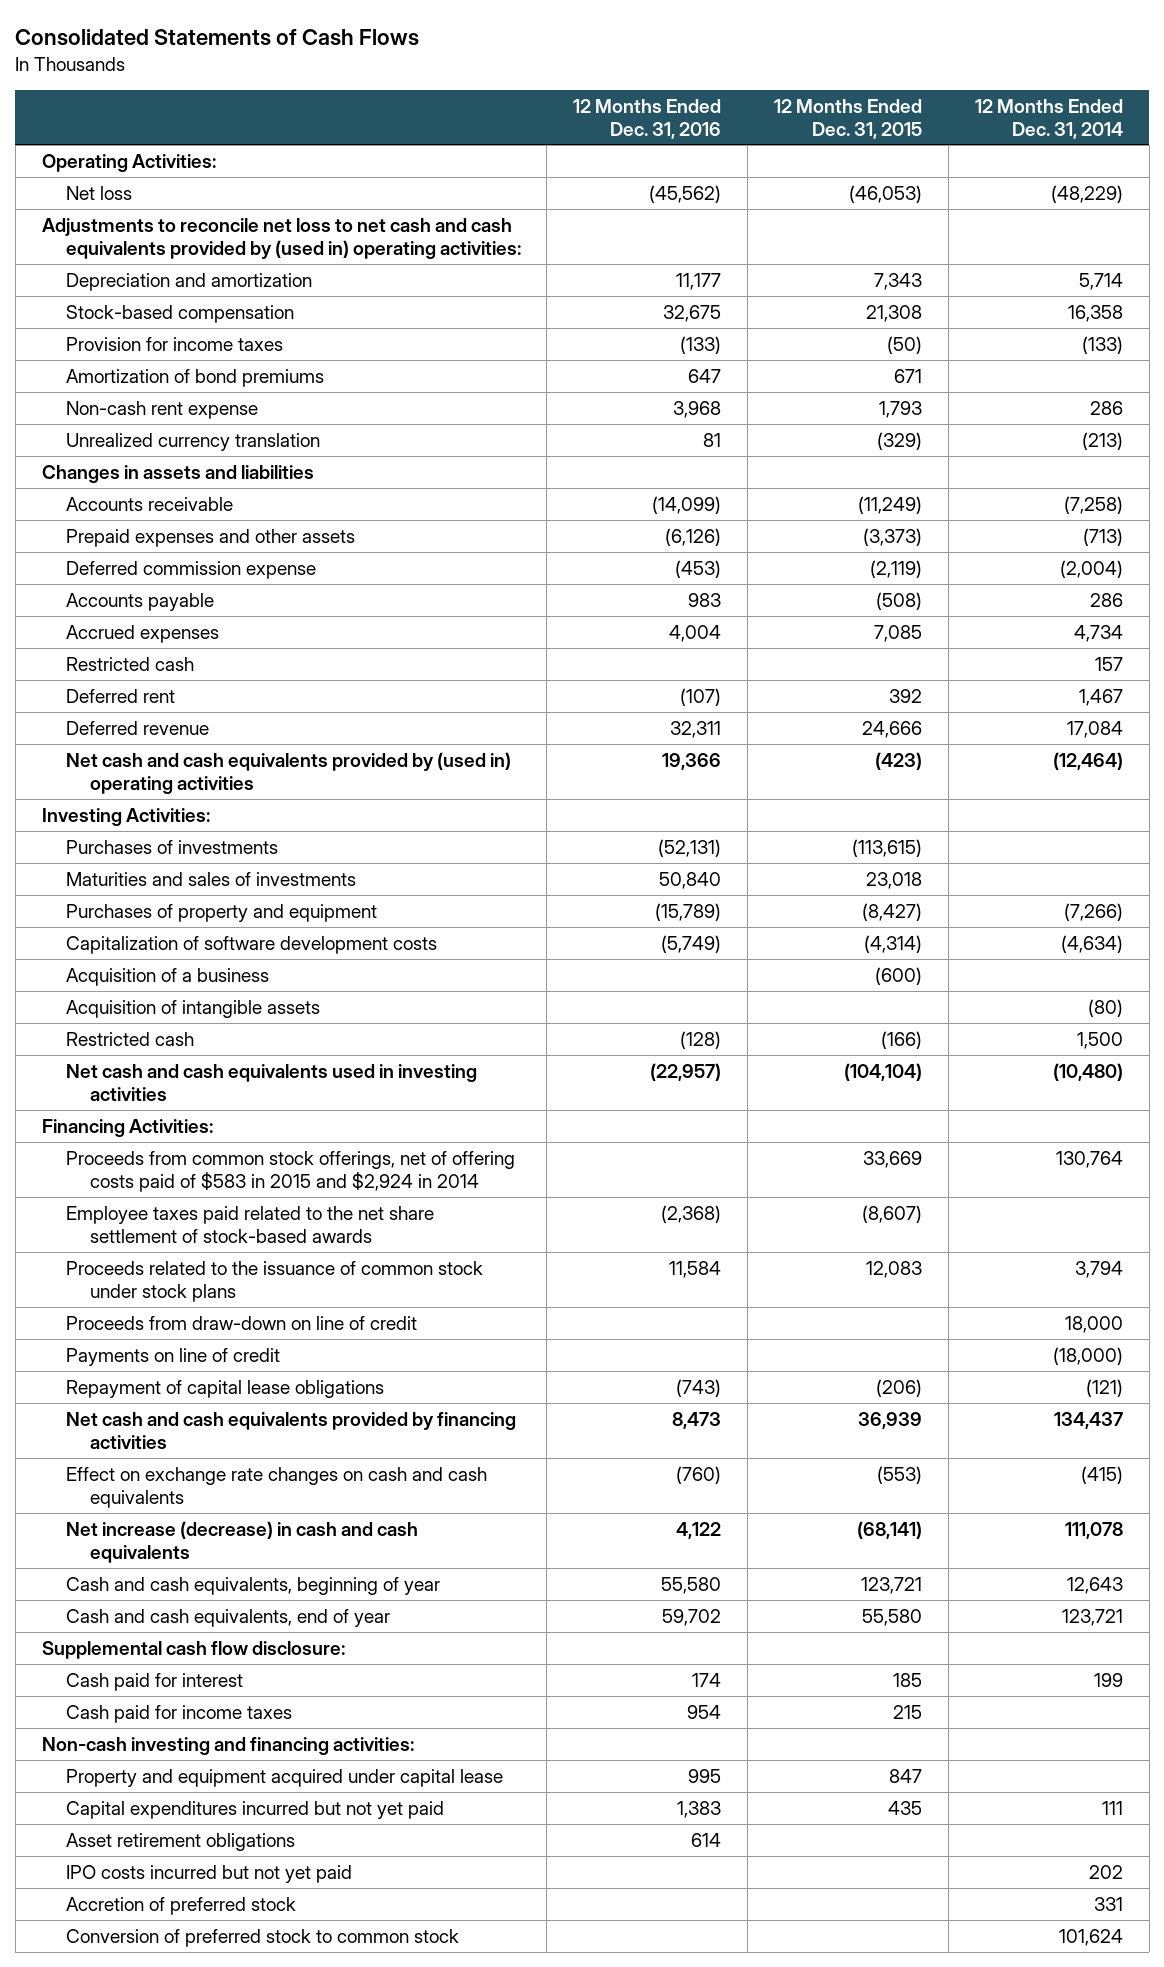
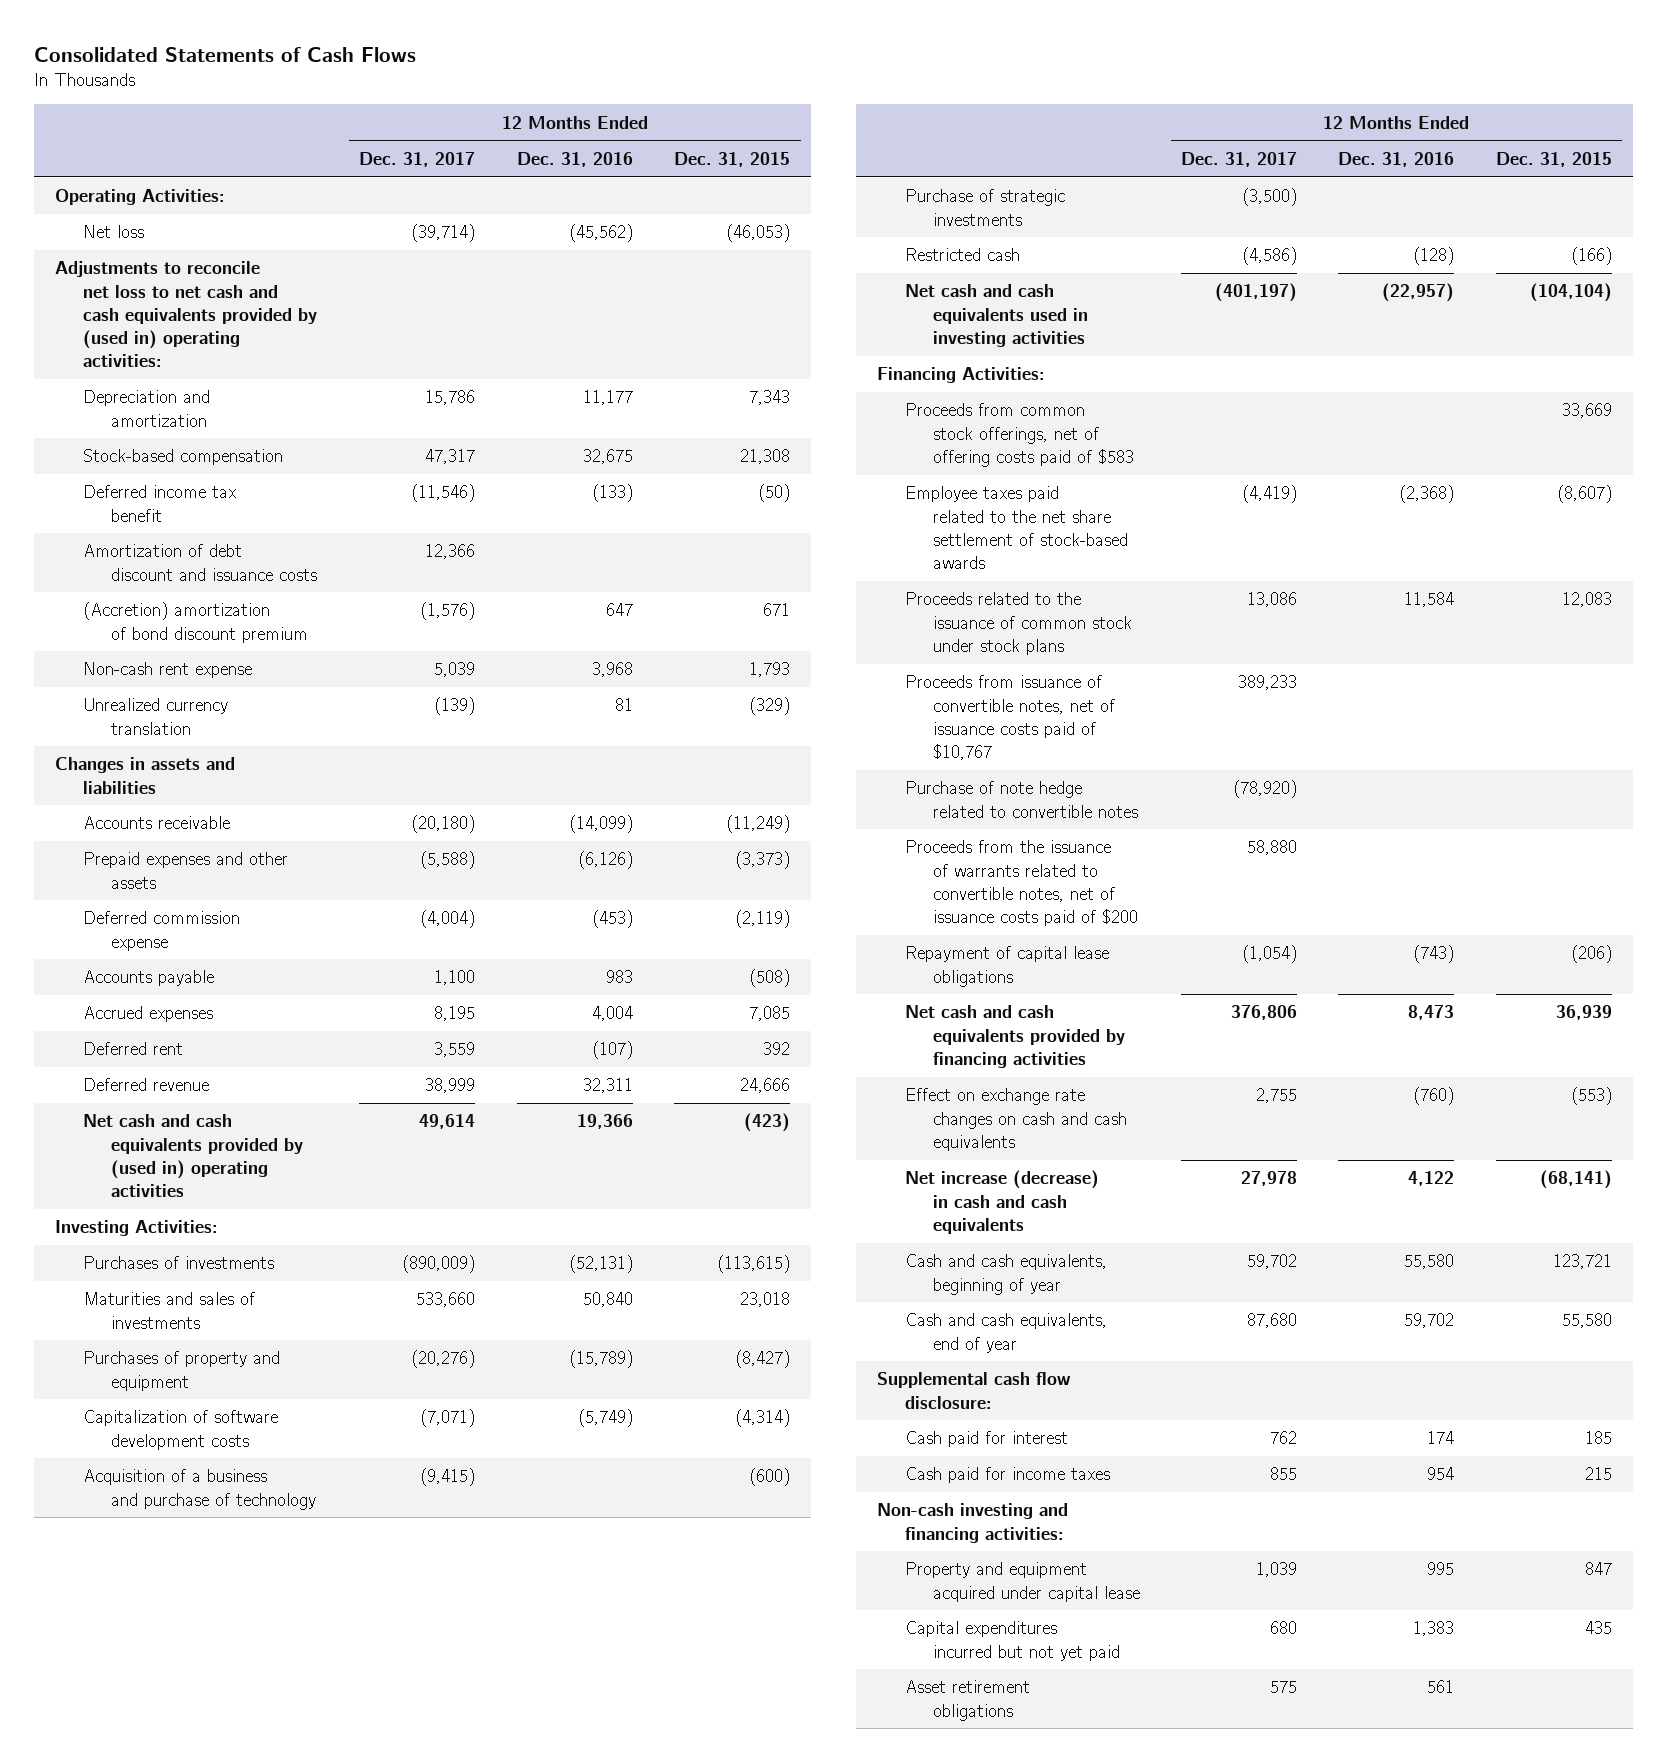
- | 12 Months Ended Dec. 31, 2016 | 12 Months Ended Dec. 31, 2015 | 12 Months Ended Dec. 31, 2014
+ | 12 Months Ended Dec. 31, 2017 | 12 Months Ended Dec. 31, 2016 | 12 Months Ended Dec. 31, 2015
- Provision for income taxes | (133) | (50) | (133)
- Amortization of bond premiums | 647 | 671 |
+ Deferred income tax benefit | (11,546) | (133) | (50)
+ Amortization of debt discount and issuance costs | 12,366 | |
+ (Accretion) amortization of bond discount premium | (1,576) | 647 | 671
- Restricted cash | | | 157
- Acquisition of a business | | (600) |
- Acquisition of intangible assets | | | (80)
+ Acquisition of a business and purchase of technology | (9,415) | | (600)
+ Purchase of strategic investments | (3,500) | |
- Proceeds from common stock offerings, net of offering costs paid of $583 in 2015 and $2,924 in 2014 | | 33,669 | 130,764
+ Proceeds from common stock offerings, net of offering costs paid of $583 | | | 33,669
- Proceeds from draw-down on line of credit | | | 18,000
- Payments on line of credit | | | (18,000)
+ Proceeds from issuance of convertible notes, net of issuance costs paid of $10,767 | 389,233 | |
+ Purchase of note hedge related to convertible notes | (78,920) | |
+ Proceeds from the issuance of warrants related to convertible notes, net of issuance costs paid of $200 | 58,880 | |
- Asset retirement obligations | 614 | |
- IPO costs incurred but not yet paid | | | 202
- Accretion of preferred stock | | | 331
- Conversion of preferred stock to common stock | | | 101,624
+ Asset retirement obligations | 575 | 561 |

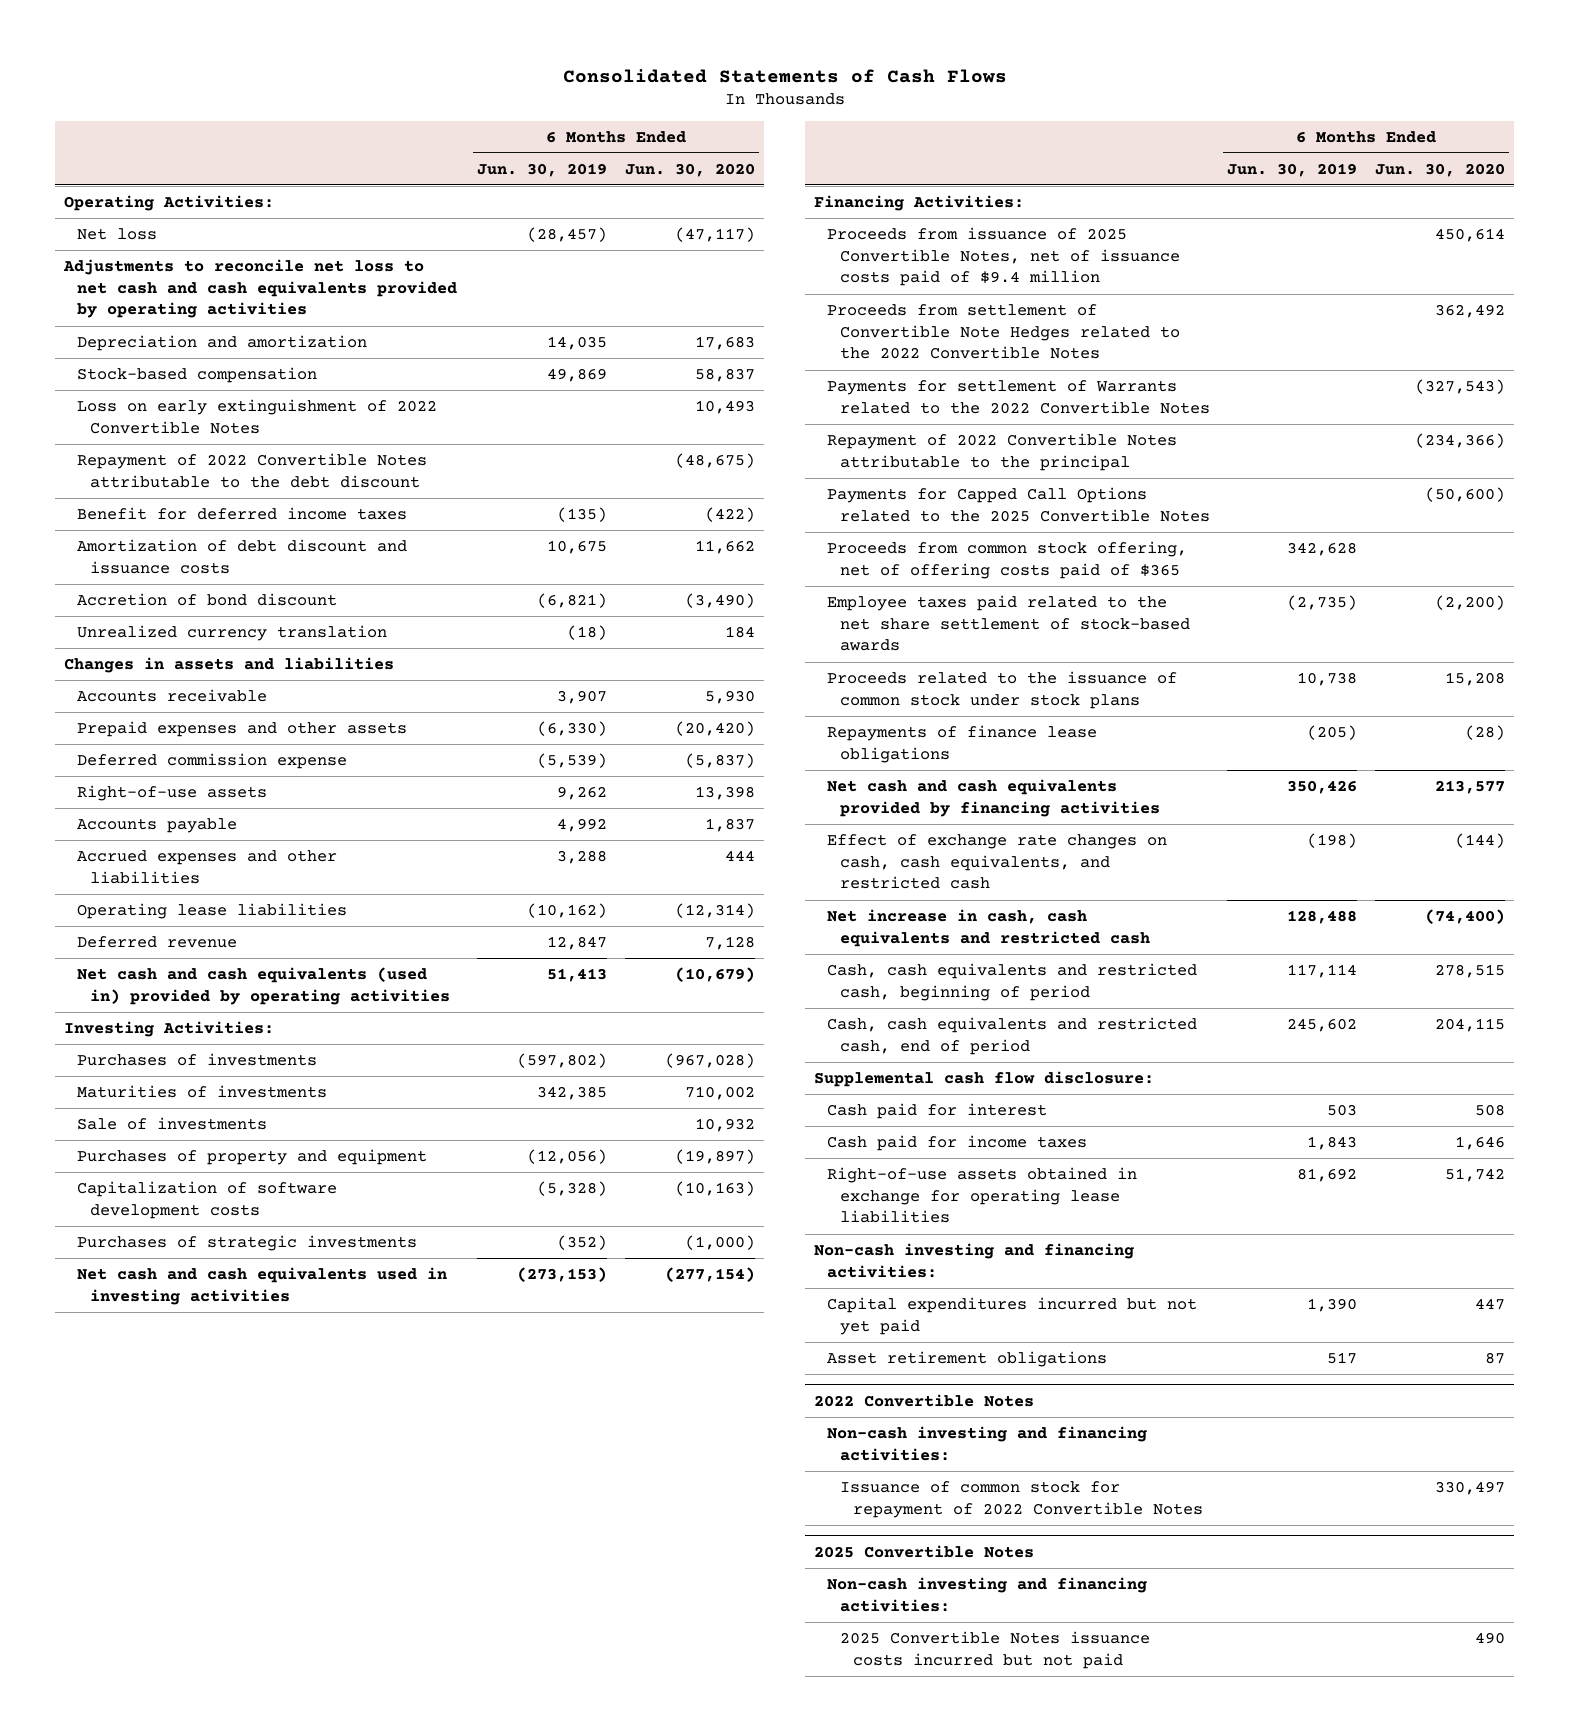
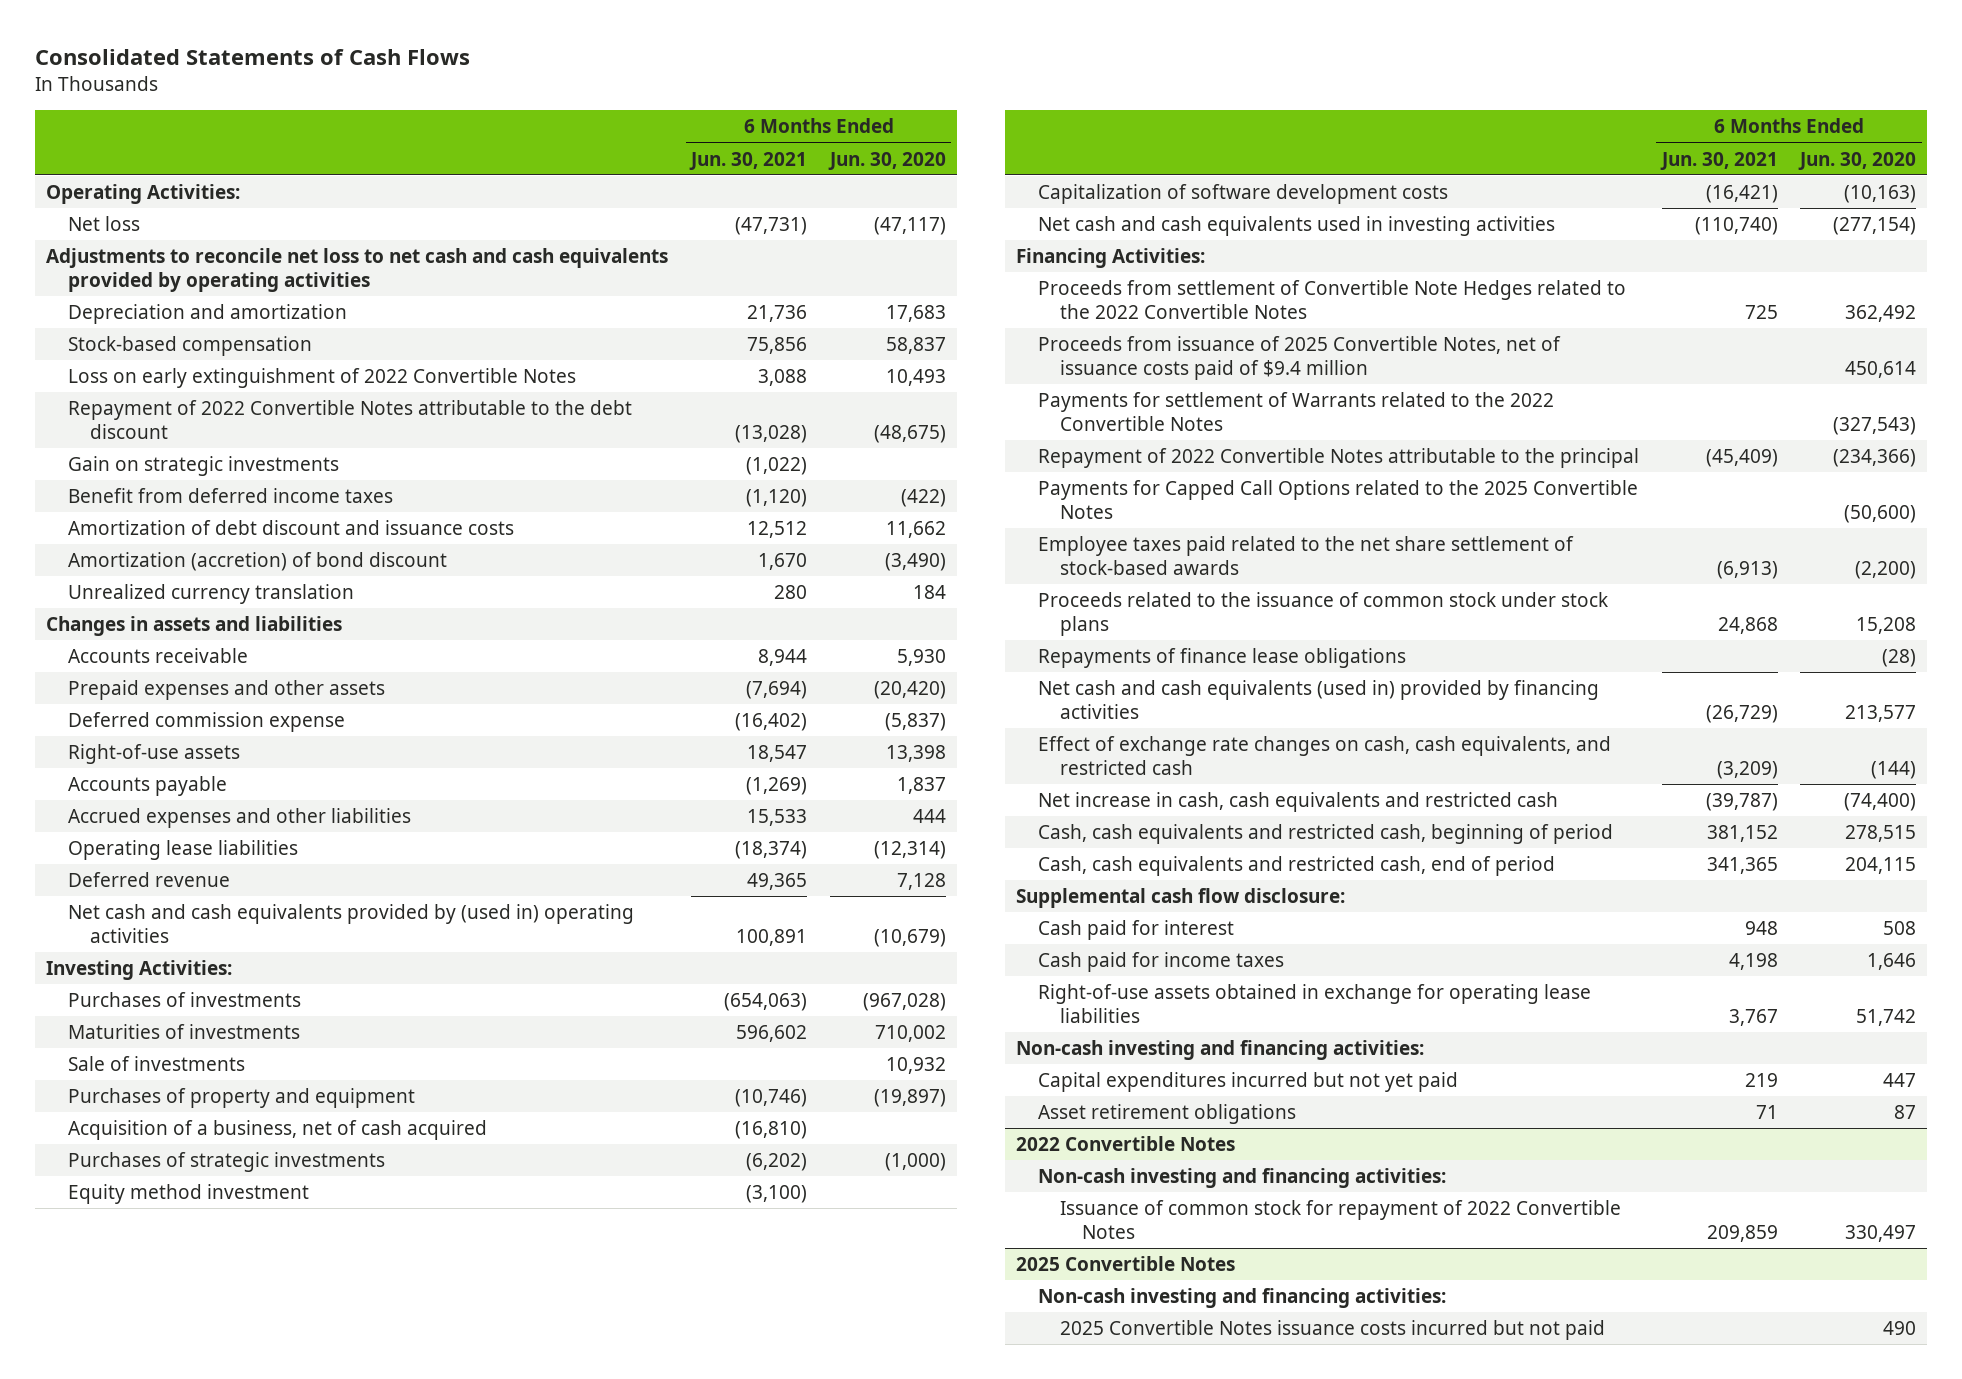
- | 6 Months Ended Jun. 30, 2019 | 6 Months Ended Jun. 30, 2020
+ | 6 Months Ended Jun. 30, 2021 | 6 Months Ended Jun. 30, 2020
- Benefit for deferred income taxes | (135) | (422)
+ Gain on strategic investments | (1,022) |
+ Benefit from deferred income taxes | (1,120) | (422)
- Accretion of bond discount | (6,821) | (3,490)
+ Amortization (accretion) of bond discount | 1,670 | (3,490)
- Net cash and cash equivalents (used in) provided by operating activities | 51,413 | (10,679)
+ Net cash and cash equivalents provided by (used in) operating activities | 100,891 | (10,679)
+ Acquisition of a business, net of cash acquired | (16,810) |
+ Equity method investment | (3,100) |
moved down: Capitalization of software development costs | (16,421) | (10,163)
moved down: Proceeds from issuance of 2025 Convertible Notes, net of issuance costs paid of $9.4 million | | 450,614
- Proceeds from common stock offering, net of offering costs paid of $365 | 342,628 |
- Net cash and cash equivalents provided by financing activities | 350,426 | 213,577
+ Net cash and cash equivalents (used in) provided by financing activities | (26,729) | 213,577

